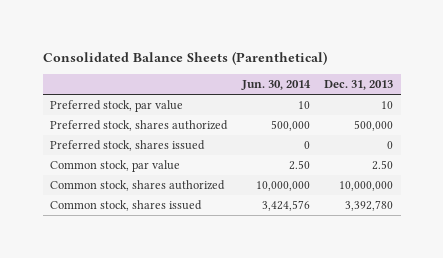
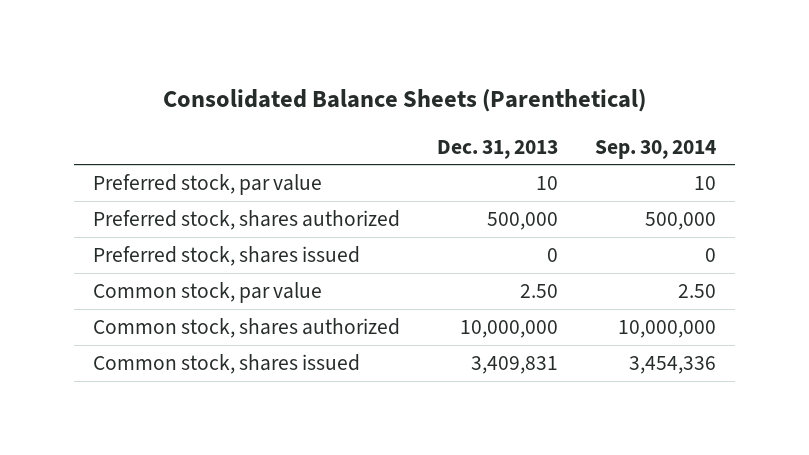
- | Jun. 30, 2014 | Dec. 31, 2013
+ | Dec. 31, 2013 | Sep. 30, 2014
- Common stock, shares issued | 3,424,576 | 3,392,780
+ Common stock, shares issued | 3,409,831 | 3,454,336

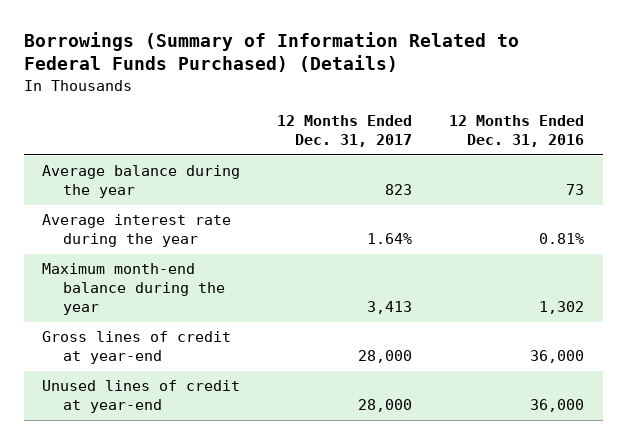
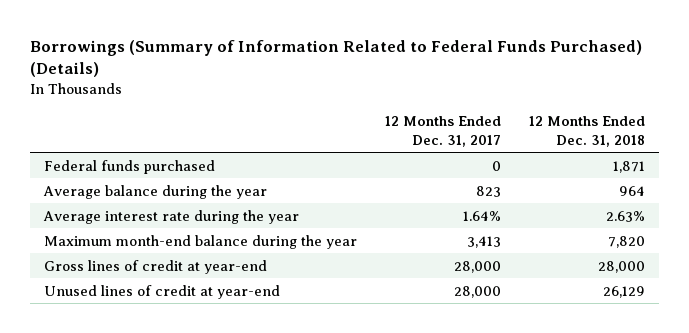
- | 12 Months Ended Dec. 31, 2017 | 12 Months Ended Dec. 31, 2016
+ | 12 Months Ended Dec. 31, 2017 | 12 Months Ended Dec. 31, 2018
+ Federal funds purchased | 0 | 1,871

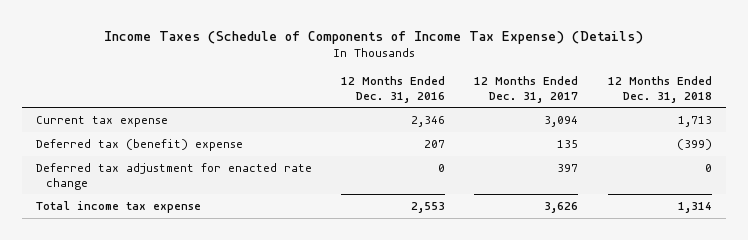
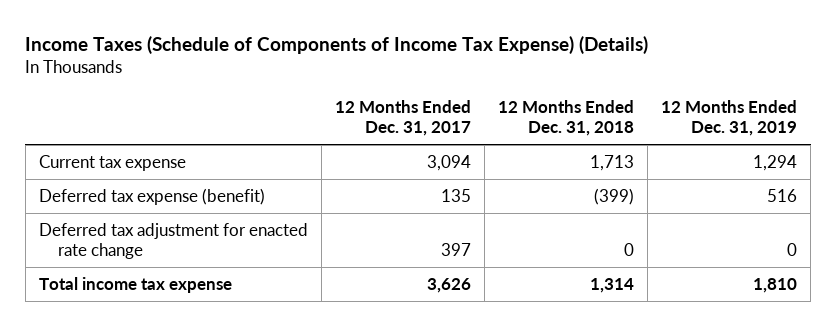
- | 12 Months Ended Dec. 31, 2016 | 12 Months Ended Dec. 31, 2017 | 12 Months Ended Dec. 31, 2018
+ | 12 Months Ended Dec. 31, 2017 | 12 Months Ended Dec. 31, 2018 | 12 Months Ended Dec. 31, 2019
- Deferred tax (benefit) expense | 207 | 135 | (399)
+ Deferred tax expense (benefit) | 135 | (399) | 516

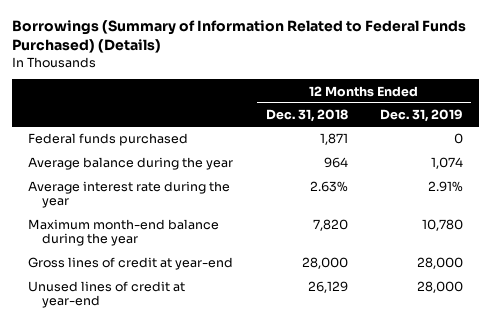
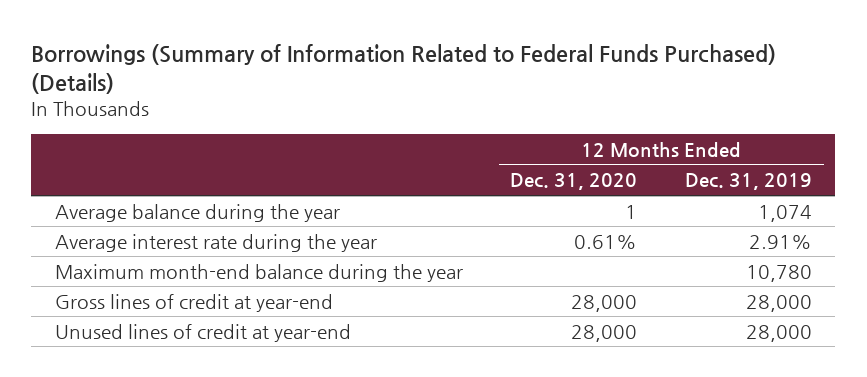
- | 12 Months Ended Dec. 31, 2018 | 12 Months Ended Dec. 31, 2019
+ | 12 Months Ended Dec. 31, 2020 | 12 Months Ended Dec. 31, 2019
- Federal funds purchased | 1,871 | 0

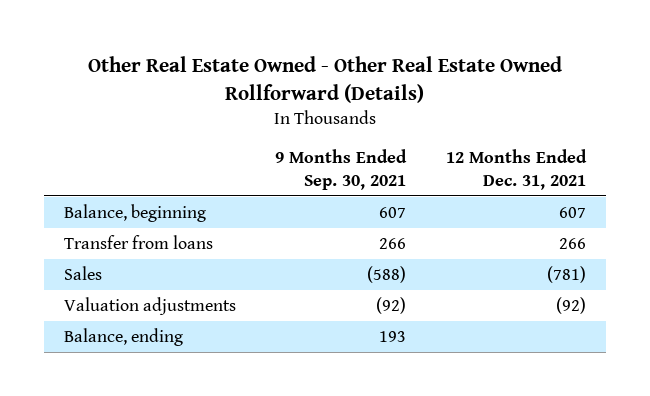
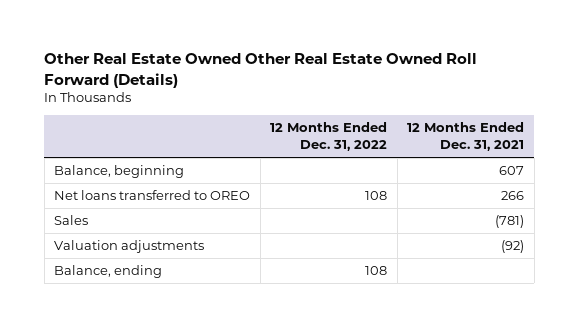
- Other Real Estate Owned - Other Real Estate Owned Rollforward (Details)
+ Other Real Estate Owned Other Real Estate Owned Roll Forward (Details)
- | 9 Months Ended Sep. 30, 2021 | 12 Months Ended Dec. 31, 2021
+ | 12 Months Ended Dec. 31, 2022 | 12 Months Ended Dec. 31, 2021
- Transfer from loans | 266 | 266
+ Net loans transferred to OREO | 108 | 266

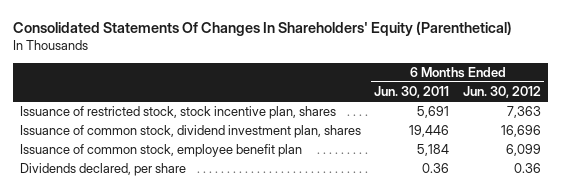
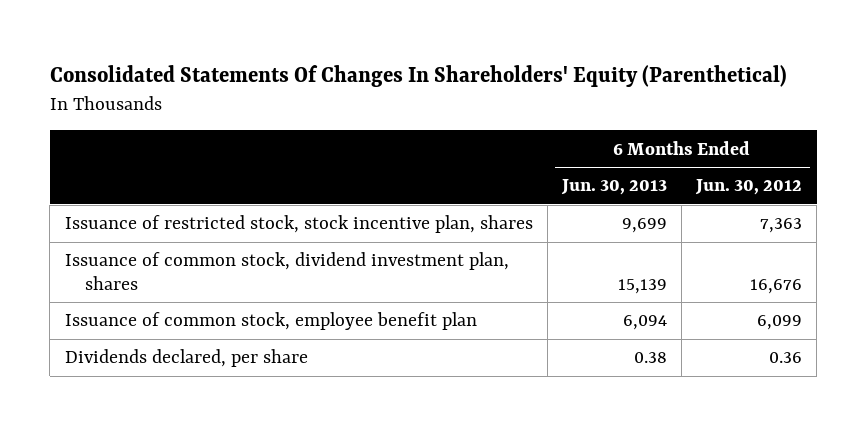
- | 6 Months Ended Jun. 30, 2011 | 6 Months Ended Jun. 30, 2012
+ | 6 Months Ended Jun. 30, 2013 | 6 Months Ended Jun. 30, 2012
- Issuance of common stock, dividend investment plan, shares | 19,446 | 16,696
+ Issuance of common stock, dividend investment plan, shares | 15,139 | 16,676

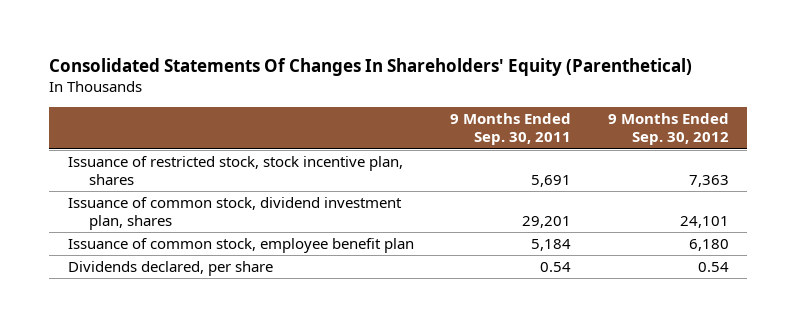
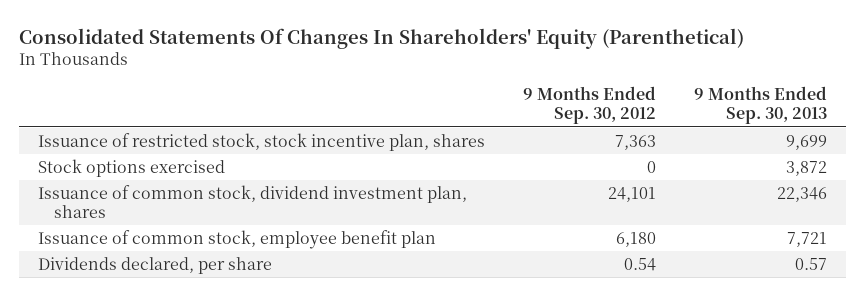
- | 9 Months Ended Sep. 30, 2011 | 9 Months Ended Sep. 30, 2012
+ | 9 Months Ended Sep. 30, 2012 | 9 Months Ended Sep. 30, 2013
+ Stock options exercised | 0 | 3,872

